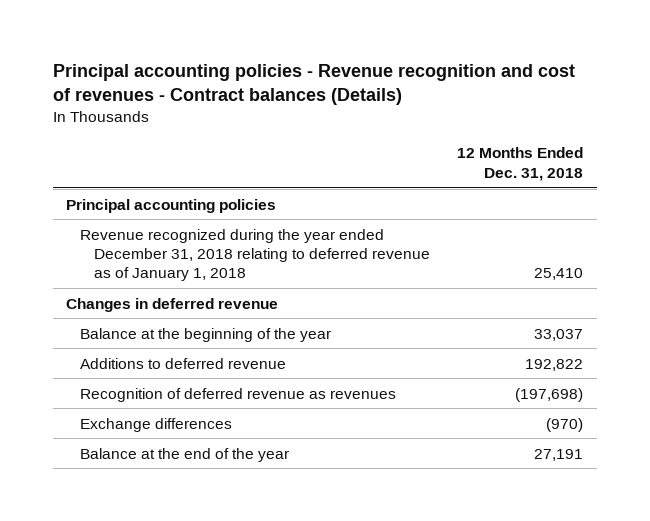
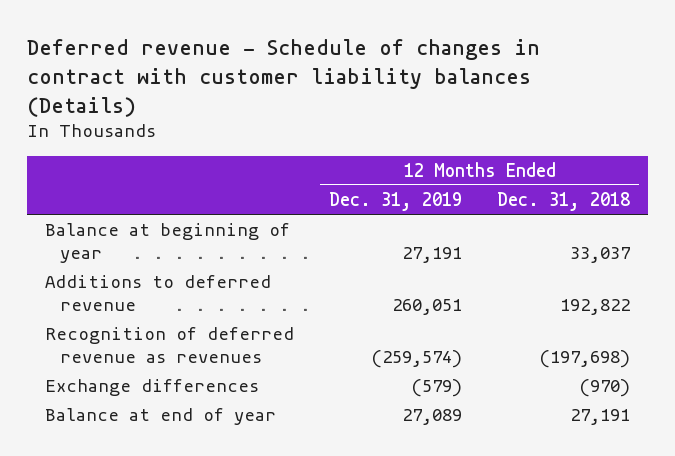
- Principal accounting policies - Revenue recognition and cost of revenues - Contract balances (Details)
+ Deferred revenue - Schedule of changes in contract with customer liability balances (Details)
- | 12 Months Ended Dec. 31, 2018
+ | 12 Months Ended Dec. 31, 2019 | 12 Months Ended Dec. 31, 2018
- Principal accounting policies
- Revenue recognized during the year ended December 31, 2018 relating to deferred revenue as of January 1, 2018 | 25,410
- Changes in deferred revenue
- Balance at the beginning of the year | 33,037
+ Balance at beginning of year | 27,191 | 33,037
- Balance at the end of the year | 27,191
+ Balance at end of year | 27,089 | 27,191

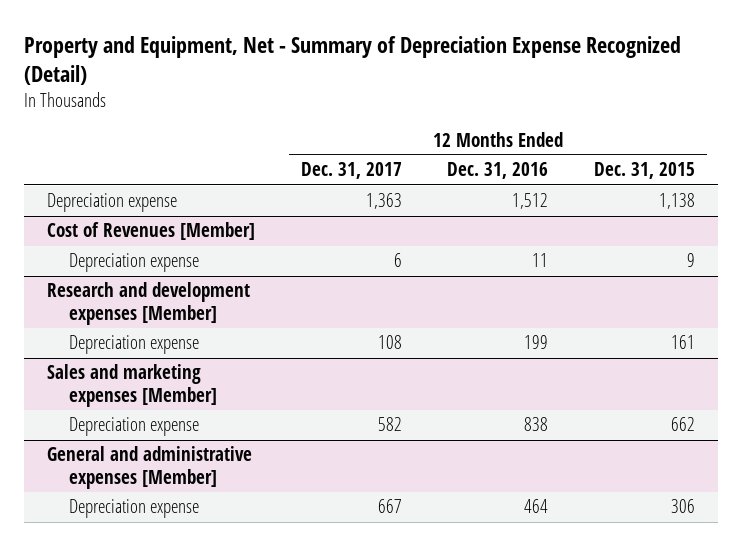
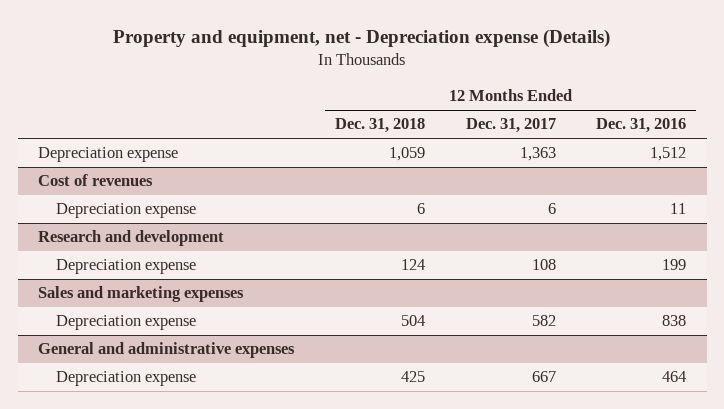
- Property and Equipment, Net - Summary of Depreciation Expense Recognized (Detail)
+ Property and equipment, net - Depreciation expense (Details)
- | 12 Months Ended Dec. 31, 2017 | 12 Months Ended Dec. 31, 2016 | 12 Months Ended Dec. 31, 2015
+ | 12 Months Ended Dec. 31, 2018 | 12 Months Ended Dec. 31, 2017 | 12 Months Ended Dec. 31, 2016
- Cost of Revenues [Member]
+ Cost of revenues
- Research and development expenses [Member]
+ Research and development
- Sales and marketing expenses [Member]
+ Sales and marketing expenses
- General and administrative expenses [Member]
+ General and administrative expenses

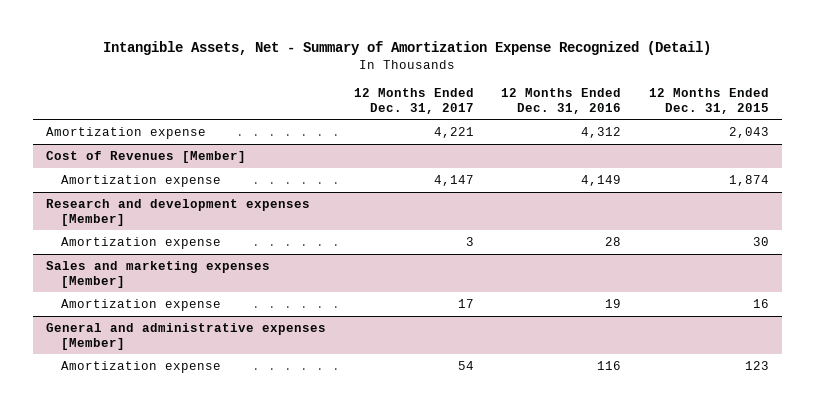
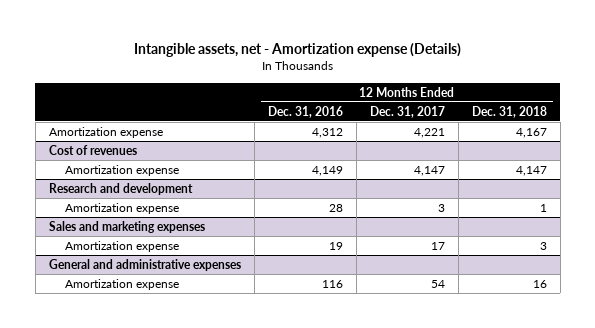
- Intangible Assets, Net - Summary of Amortization Expense Recognized (Detail)
+ Intangible assets, net - Amortization expense (Details)
- | 12 Months Ended Dec. 31, 2017 | 12 Months Ended Dec. 31, 2016 | 12 Months Ended Dec. 31, 2015
+ | 12 Months Ended Dec. 31, 2016 | 12 Months Ended Dec. 31, 2017 | 12 Months Ended Dec. 31, 2018
- Cost of Revenues [Member]
+ Cost of revenues
- Research and development expenses [Member]
+ Research and development
- Sales and marketing expenses [Member]
+ Sales and marketing expenses
- General and administrative expenses [Member]
+ General and administrative expenses

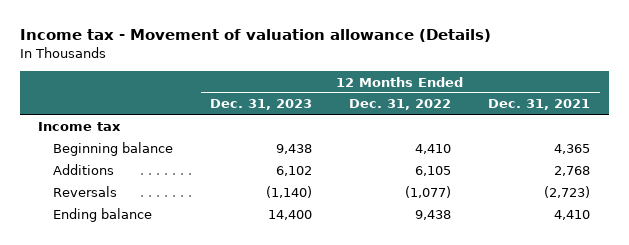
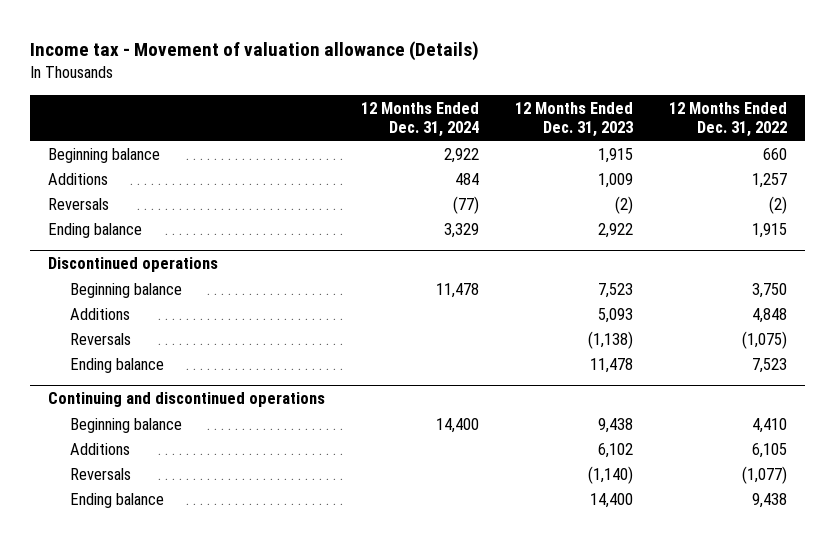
- | 12 Months Ended Dec. 31, 2023 | 12 Months Ended Dec. 31, 2022 | 12 Months Ended Dec. 31, 2021
+ | 12 Months Ended Dec. 31, 2024 | 12 Months Ended Dec. 31, 2023 | 12 Months Ended Dec. 31, 2022
- Income tax
+ Beginning balance | 2,922 | 1,915 | 660
+ Additions | 484 | 1,009 | 1,257
+ Reversals | (77) | (2) | (2)
+ Ending balance | 3,329 | 2,922 | 1,915
+ Discontinued operations
+ Beginning balance | 11,478 | 7,523 | 3,750
+ Additions | | 5,093 | 4,848
+ Reversals | | (1,138) | (1,075)
+ Ending balance | | 11,478 | 7,523
+ Continuing and discontinued operations

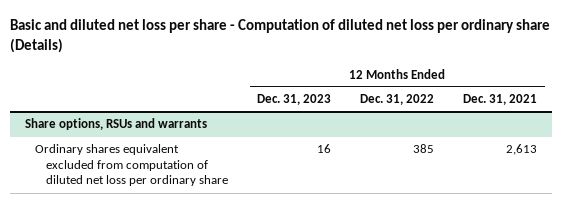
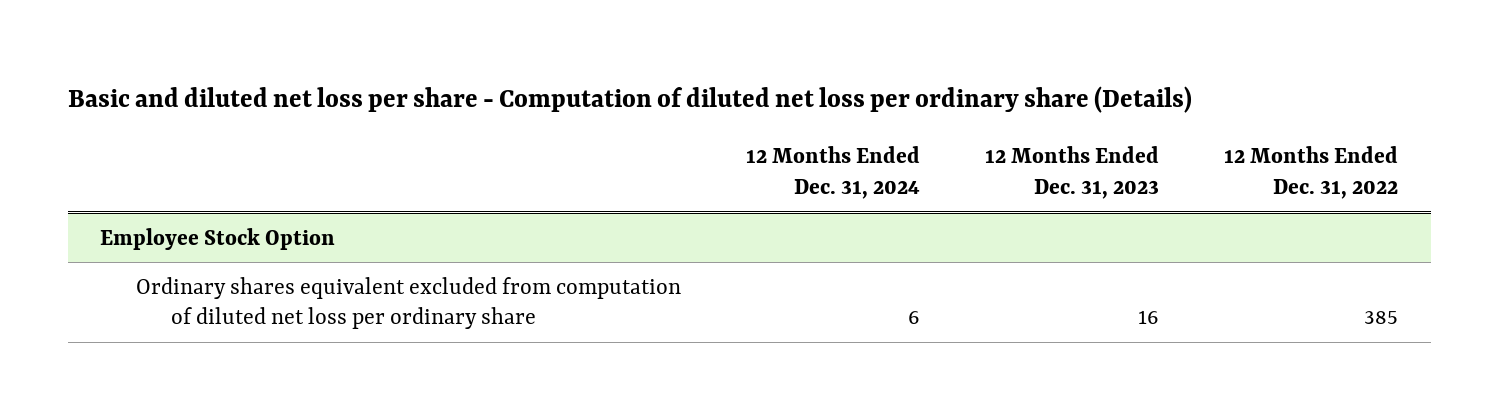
- | 12 Months Ended Dec. 31, 2023 | 12 Months Ended Dec. 31, 2022 | 12 Months Ended Dec. 31, 2021
+ | 12 Months Ended Dec. 31, 2024 | 12 Months Ended Dec. 31, 2023 | 12 Months Ended Dec. 31, 2022
- Share options, RSUs and warrants
+ Employee Stock Option

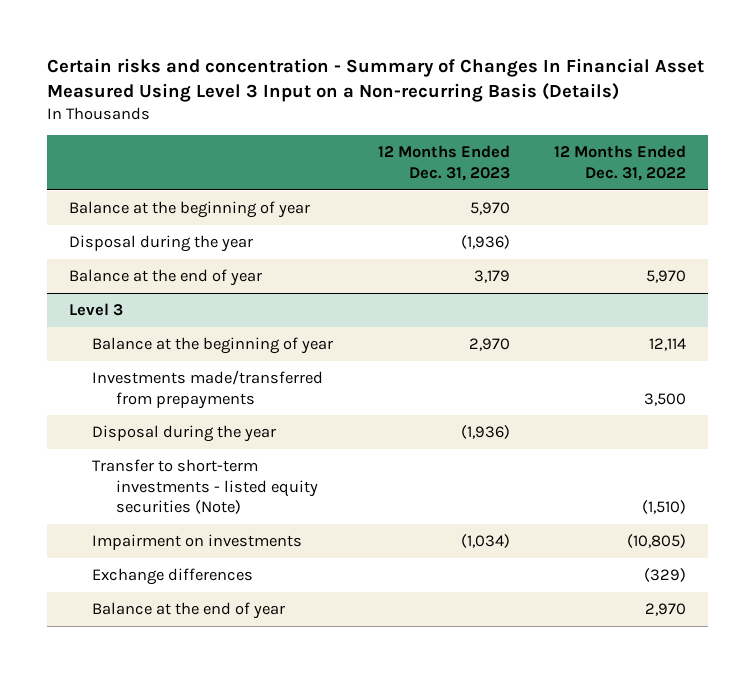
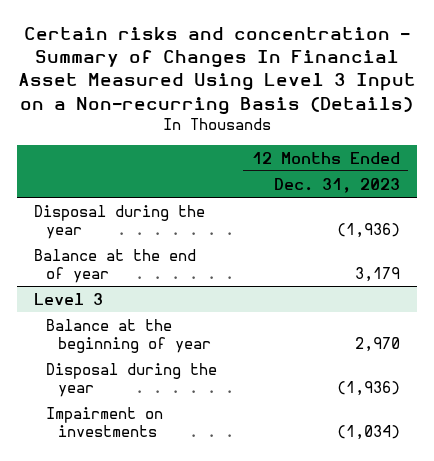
- | 12 Months Ended Dec. 31, 2023 | 12 Months Ended Dec. 31, 2022
+ | 12 Months Ended Dec. 31, 2023
- Balance at the beginning of year | 5,970 |
@ Level 3
- Investments made/transferred from prepayments | | 3,500
- Transfer to short-term investments - listed equity securities (Note) | | (1,510)
- Exchange differences | | (329)
- Balance at the end of year | | 2,970

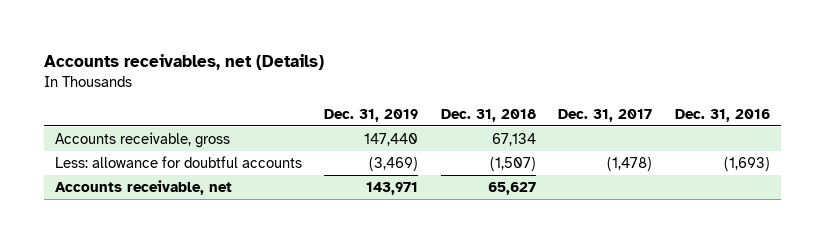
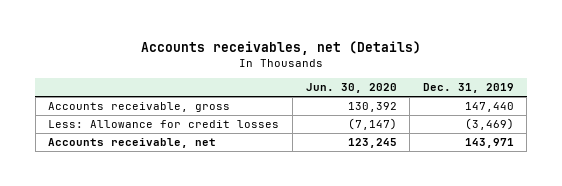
- | Dec. 31, 2019 | Dec. 31, 2018 | Dec. 31, 2017 | Dec. 31, 2016
+ | Jun. 30, 2020 | Dec. 31, 2019
- Less: allowance for doubtful accounts | (3,469) | (1,507) | (1,478) | (1,693)
+ Less: Allowance for credit losses | (7,147) | (3,469)

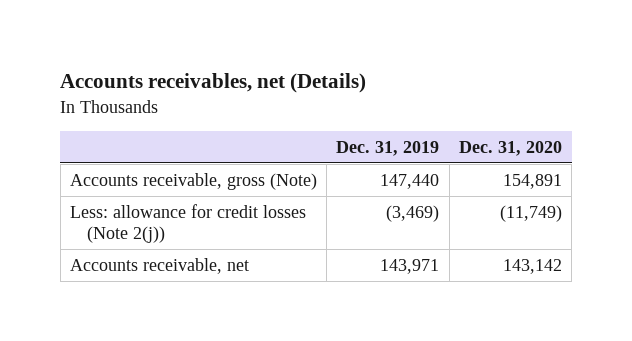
- | Jun. 30, 2020 | Dec. 31, 2019
+ | Dec. 31, 2019 | Dec. 31, 2020
- Accounts receivable, gross | 130,392 | 147,440
- Less: Allowance for credit losses | (7,147) | (3,469)
+ Accounts receivable, gross (Note) | 147,440 | 154,891
+ Less: allowance for credit losses (Note 2(j)) | (3,469) | (11,749)

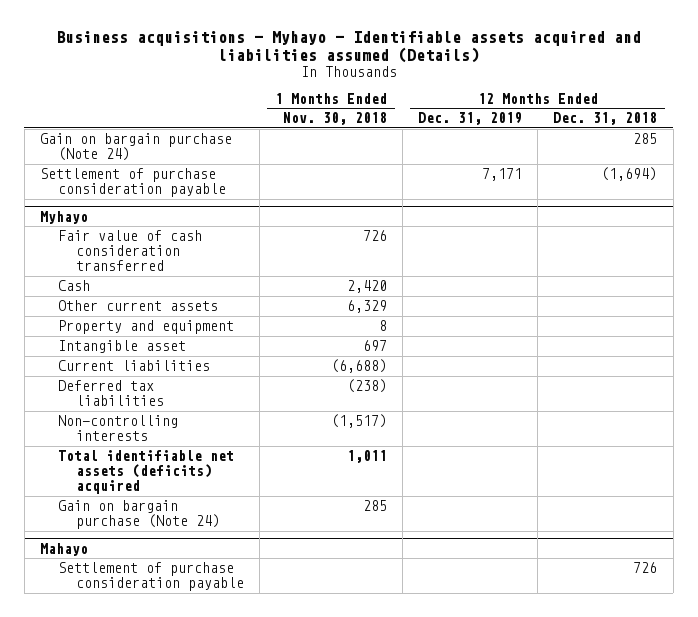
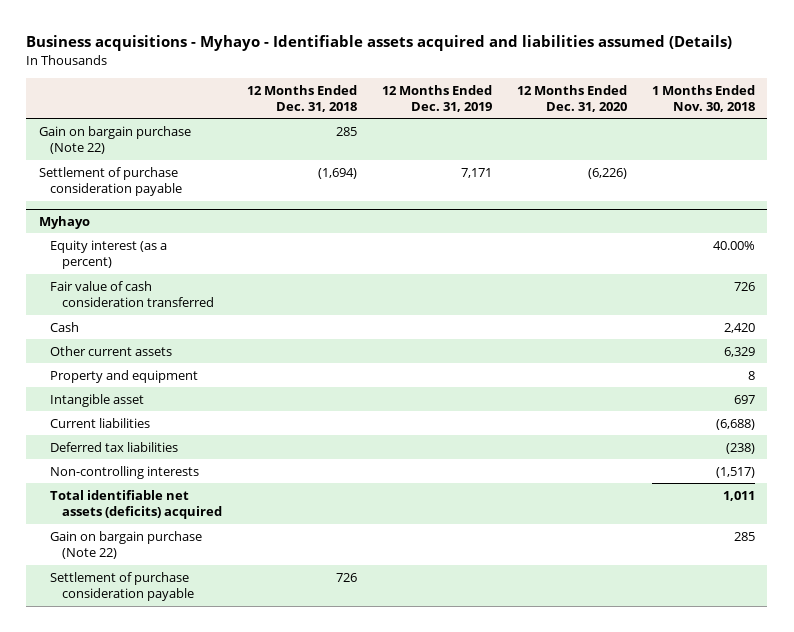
- | 1 Months Ended Nov. 30, 2018 | 12 Months Ended Dec. 31, 2019 | 12 Months Ended Dec. 31, 2018
+ | 12 Months Ended Dec. 31, 2018 | 12 Months Ended Dec. 31, 2019 | 12 Months Ended Dec. 31, 2020 | 1 Months Ended Nov. 30, 2018
- Gain on bargain purchase (Note 24) | | | 285
+ Gain on bargain purchase (Note 22) | 285 | | |
@ Myhayo
+ Equity interest (as a percent) | | | | 40.00%
- Gain on bargain purchase (Note 24) | 285 | |
- Mahayo
@ Myhayo
+ Gain on bargain purchase (Note 22) | | | | 285

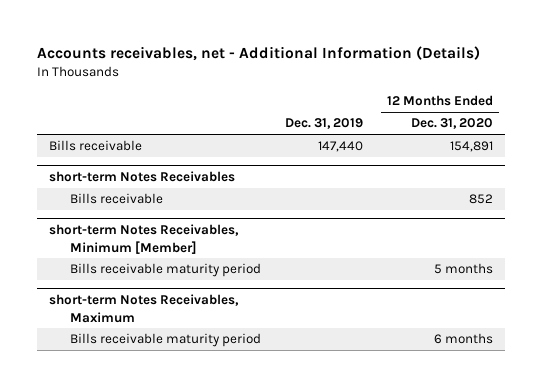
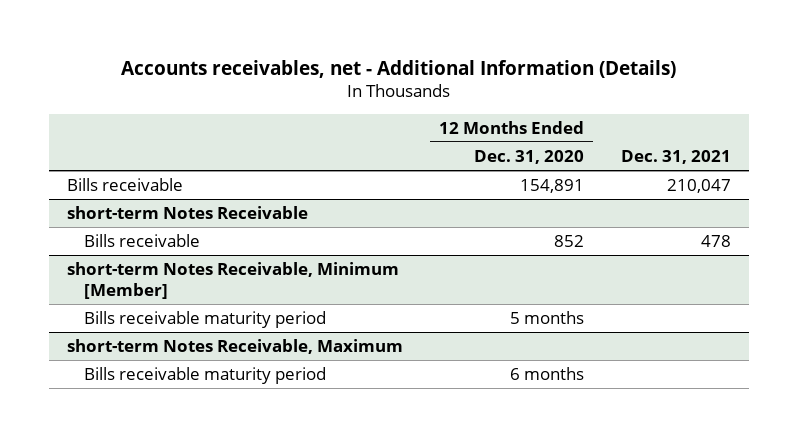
- | Dec. 31, 2019 | 12 Months Ended Dec. 31, 2020
+ | 12 Months Ended Dec. 31, 2020 | Dec. 31, 2021
- short-term Notes Receivables
+ short-term Notes Receivable
- short-term Notes Receivables, Minimum [Member]
+ short-term Notes Receivable, Minimum [Member]
- short-term Notes Receivables, Maximum
+ short-term Notes Receivable, Maximum

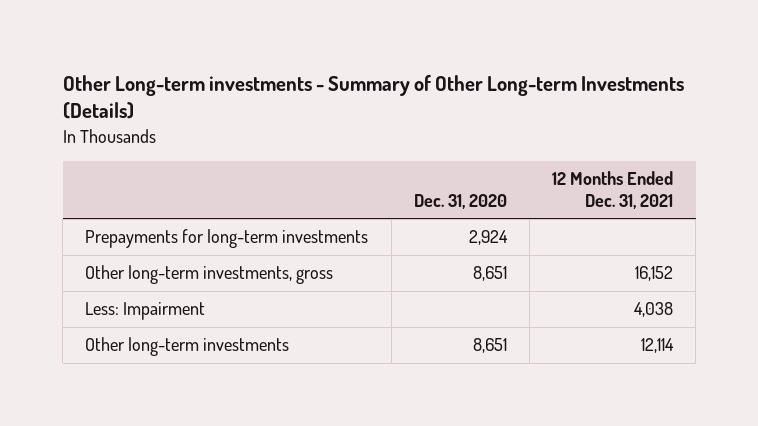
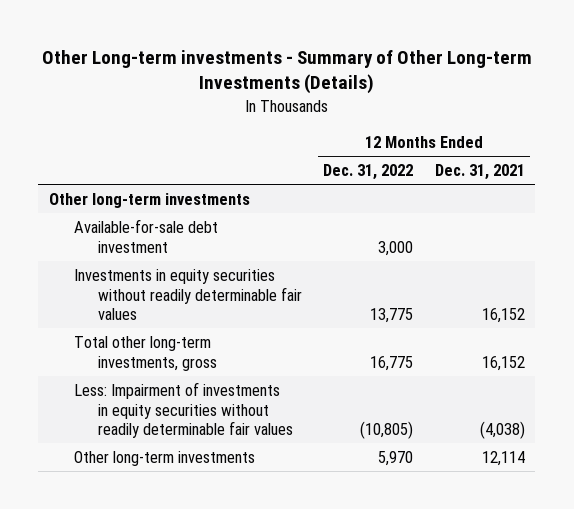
- | Dec. 31, 2020 | 12 Months Ended Dec. 31, 2021
+ | 12 Months Ended Dec. 31, 2022 | 12 Months Ended Dec. 31, 2021
- Prepayments for long-term investments | 2,924 |
- Other long-term investments, gross | 8,651 | 16,152
- Less: Impairment | | 4,038
+ Other long-term investments
+ Available-for-sale debt investment | 3,000 |
+ Investments in equity securities without readily determinable fair values | 13,775 | 16,152
+ Total other long-term investments, gross | 16,775 | 16,152
+ Less: Impairment of investments in equity securities without readily determinable fair values | (10,805) | (4,038)

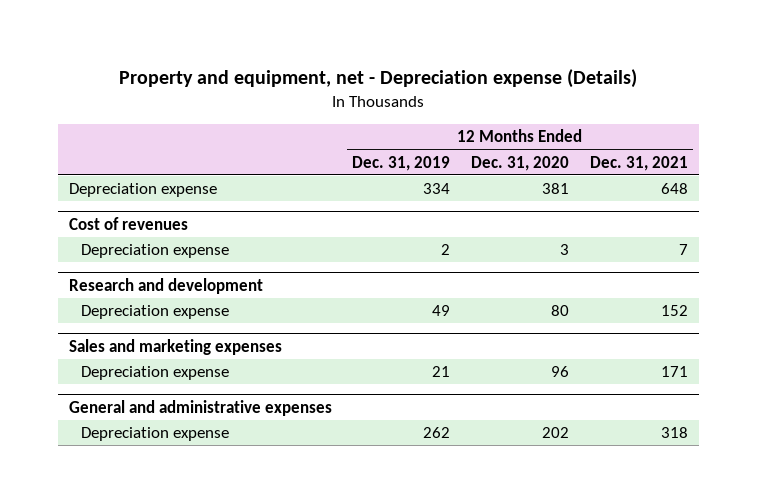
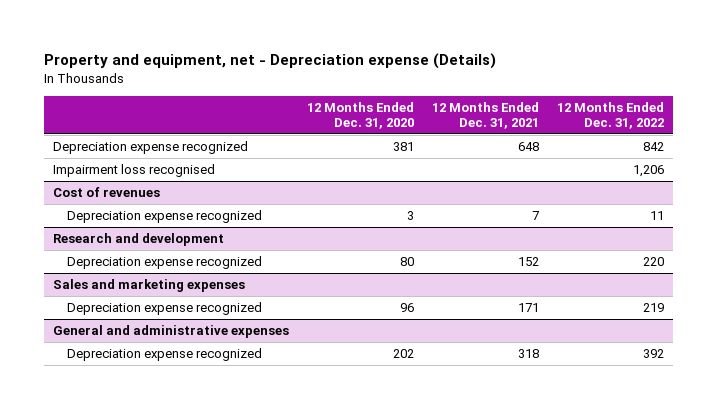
- | 12 Months Ended Dec. 31, 2019 | 12 Months Ended Dec. 31, 2020 | 12 Months Ended Dec. 31, 2021
+ | 12 Months Ended Dec. 31, 2020 | 12 Months Ended Dec. 31, 2021 | 12 Months Ended Dec. 31, 2022
- Depreciation expense | 334 | 381 | 648
+ Depreciation expense recognized | 381 | 648 | 842
+ Impairment loss recognised | | | 1,206
@ Cost of revenues
- Depreciation expense | 2 | 3 | 7
+ Depreciation expense recognized | 3 | 7 | 11
@ Research and development
- Depreciation expense | 49 | 80 | 152
+ Depreciation expense recognized | 80 | 152 | 220
@ Sales and marketing expenses
- Depreciation expense | 21 | 96 | 171
+ Depreciation expense recognized | 96 | 171 | 219
@ General and administrative expenses
- Depreciation expense | 262 | 202 | 318
+ Depreciation expense recognized | 202 | 318 | 392

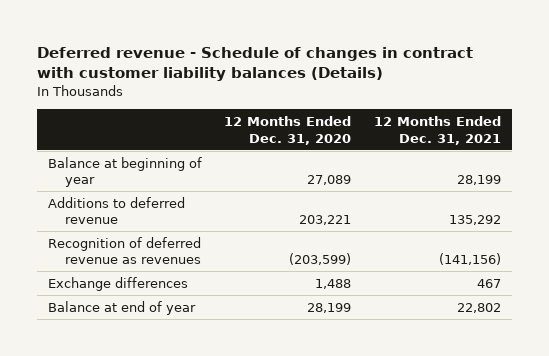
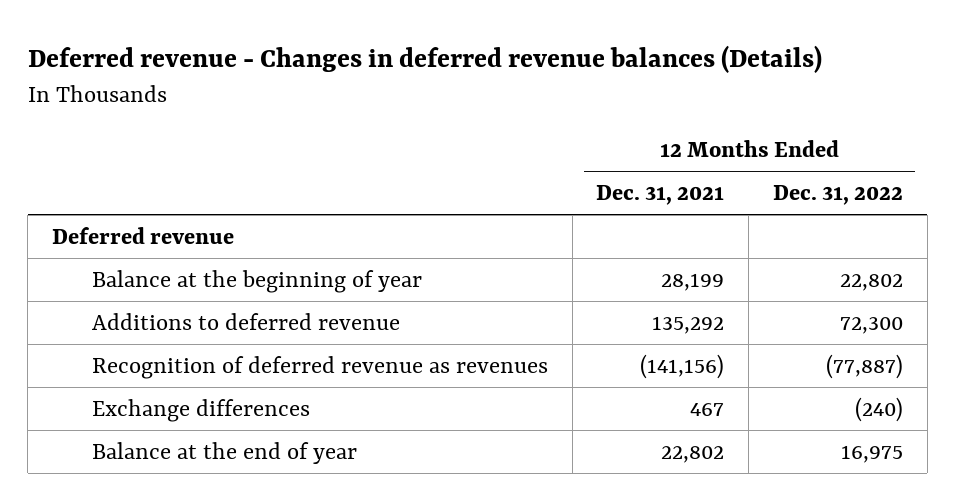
- Deferred revenue - Schedule of changes in contract with customer liability balances (Details)
+ Deferred revenue - Changes in deferred revenue balances (Details)
- | 12 Months Ended Dec. 31, 2020 | 12 Months Ended Dec. 31, 2021
+ | 12 Months Ended Dec. 31, 2021 | 12 Months Ended Dec. 31, 2022
- Balance at beginning of year | 27,089 | 28,199
+ Deferred revenue
+ Balance at the beginning of year | 28,199 | 22,802
- Balance at end of year | 28,199 | 22,802
+ Balance at the end of year | 22,802 | 16,975

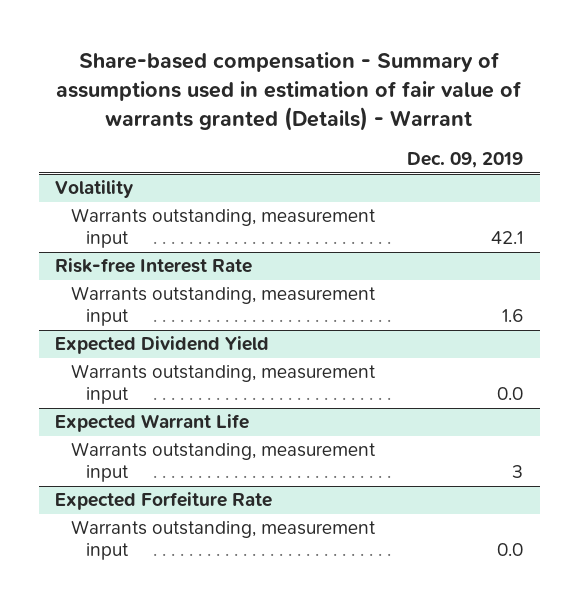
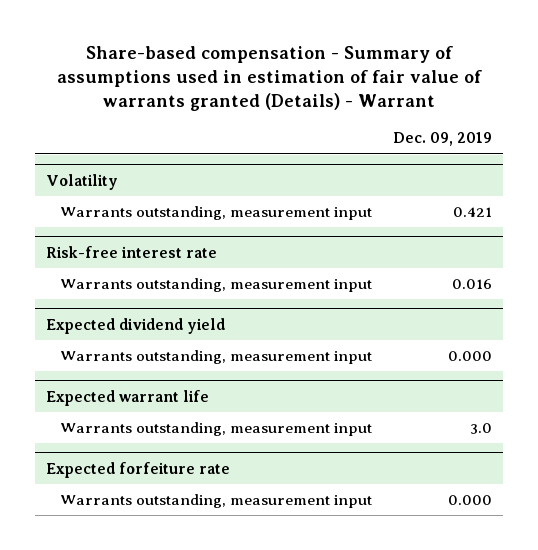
@ Volatility
- Warrants outstanding, measurement input | 42.1
- Risk-free Interest Rate
- Warrants outstanding, measurement input | 1.6
- Expected Dividend Yield
- Warrants outstanding, measurement input | 0.0
- Expected Warrant Life
- Warrants outstanding, measurement input | 3
- Expected Forfeiture Rate
- Warrants outstanding, measurement input | 0.0
@ Volatility
+ Warrants outstanding, measurement input | 0.421
+ Risk-free interest rate
+ Warrants outstanding, measurement input | 0.016
+ Expected dividend yield
+ Warrants outstanding, measurement input | 0.000
+ Expected warrant life
+ Warrants outstanding, measurement input | 3.0
+ Expected forfeiture rate
+ Warrants outstanding, measurement input | 0.000

